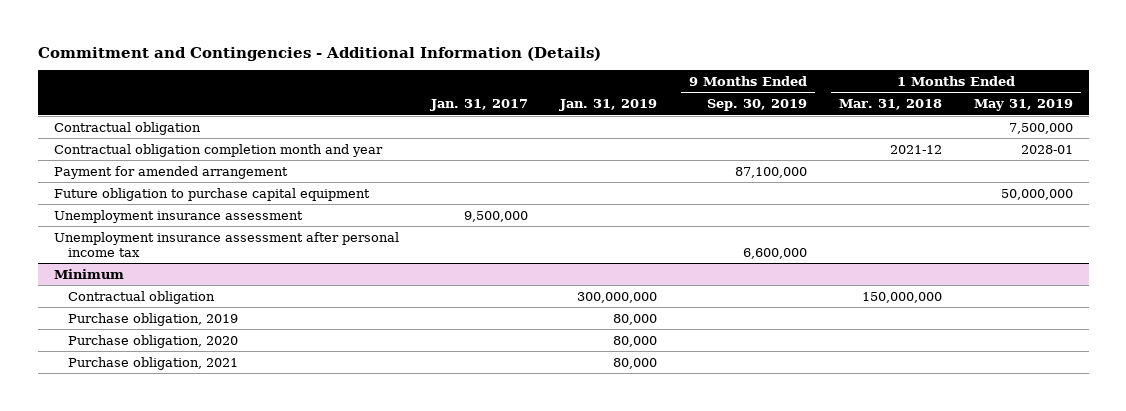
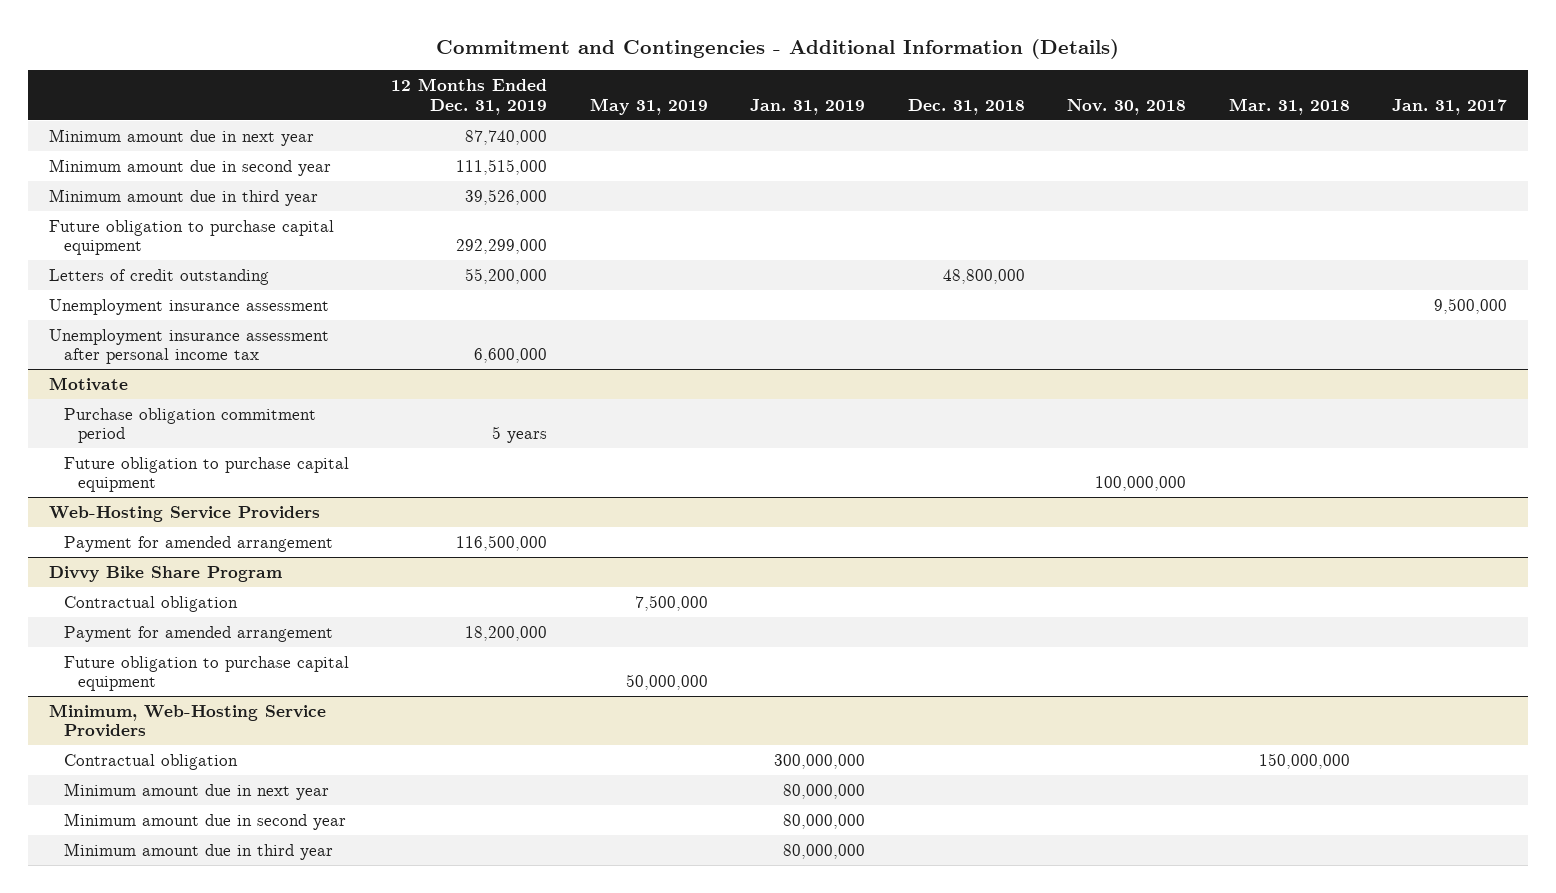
- | Jan. 31, 2017 | Jan. 31, 2019 | 9 Months Ended Sep. 30, 2019 | 1 Months Ended Mar. 31, 2018 | 1 Months Ended May 31, 2019
+ | 12 Months Ended Dec. 31, 2019 | May 31, 2019 | Jan. 31, 2019 | Dec. 31, 2018 | Nov. 30, 2018 | Mar. 31, 2018 | Jan. 31, 2017
- Contractual obligation | | | | | 7,500,000
- Contractual obligation completion month and year | | | | 2021-12 | 2028-01
- Payment for amended arrangement | | | 87,100,000 | |
+ Minimum amount due in next year | 87,740,000 | | | | | |
+ Minimum amount due in second year | 111,515,000 | | | | | |
+ Minimum amount due in third year | 39,526,000 | | | | | |
+ Letters of credit outstanding | 55,200,000 | | | 48,800,000 | | |
- Minimum
+ Motivate
+ Purchase obligation commitment period | 5 years | | | | | |
+ Future obligation to purchase capital equipment | | | | | 100,000,000 | |
+ Web-Hosting Service Providers
+ Payment for amended arrangement | 116,500,000 | | | | | |
+ Divvy Bike Share Program
+ Contractual obligation | | 7,500,000 | | | | |
+ Payment for amended arrangement | 18,200,000 | | | | | |
+ Future obligation to purchase capital equipment | | 50,000,000 | | | | |
+ Minimum, Web-Hosting Service Providers
- Purchase obligation, 2019 | | 80,000 | | |
- Purchase obligation, 2020 | | 80,000 | | |
- Purchase obligation, 2021 | | 80,000 | | |
+ Minimum amount due in next year | | | 80,000,000 | | | |
+ Minimum amount due in second year | | | 80,000,000 | | | |
+ Minimum amount due in third year | | | 80,000,000 | | | |

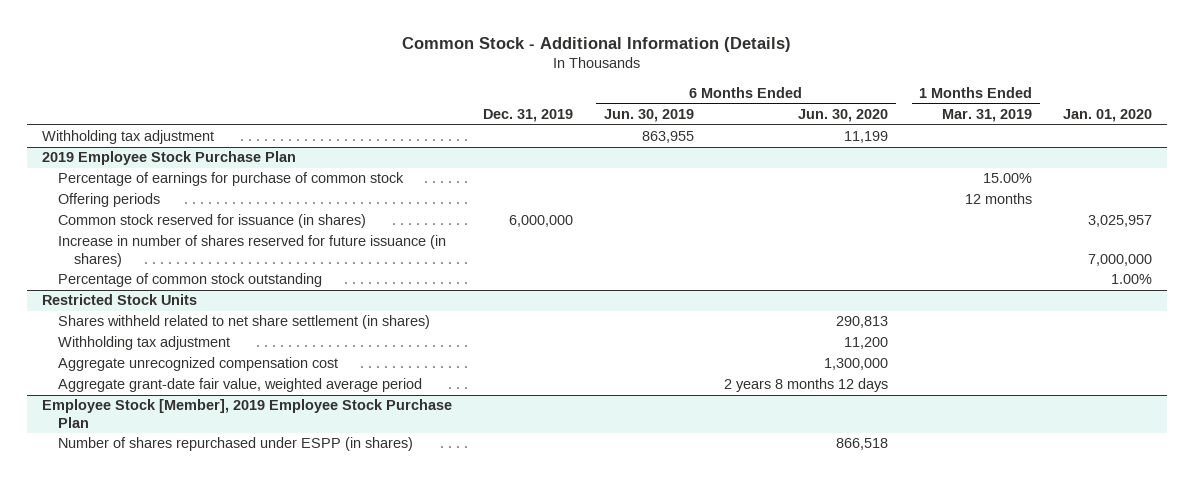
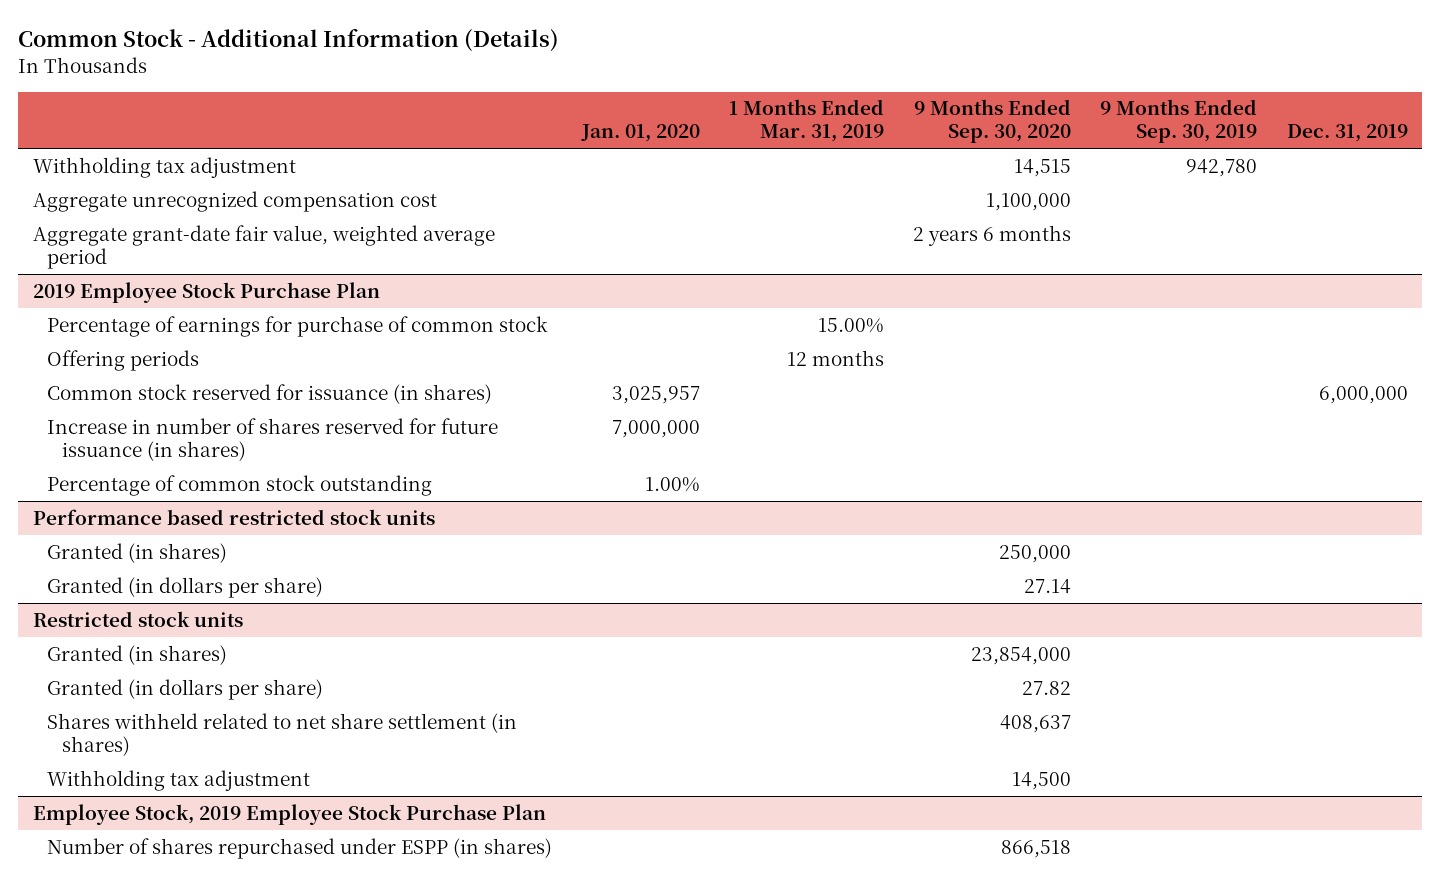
- | Dec. 31, 2019 | 6 Months Ended Jun. 30, 2019 | 6 Months Ended Jun. 30, 2020 | 1 Months Ended Mar. 31, 2019 | Jan. 01, 2020
+ | Jan. 01, 2020 | 1 Months Ended Mar. 31, 2019 | 9 Months Ended Sep. 30, 2020 | 9 Months Ended Sep. 30, 2019 | Dec. 31, 2019
+ Aggregate unrecognized compensation cost | | | 1,100,000 | |
+ Aggregate grant-date fair value, weighted average period | | | 2 years 6 months | |
- Restricted Stock Units
+ Performance based restricted stock units
+ Granted (in shares) | | | 250,000 | |
+ Granted (in dollars per share) | | | 27.14 | |
+ Restricted stock units
+ Granted (in shares) | | | 23,854,000 | |
+ Granted (in dollars per share) | | | 27.82 | |
- Aggregate unrecognized compensation cost | | | 1,300,000 | |
- Aggregate grant-date fair value, weighted average period | | | 2 years 8 months 12 days | |
- Employee Stock [Member], 2019 Employee Stock Purchase Plan
+ Employee Stock, 2019 Employee Stock Purchase Plan

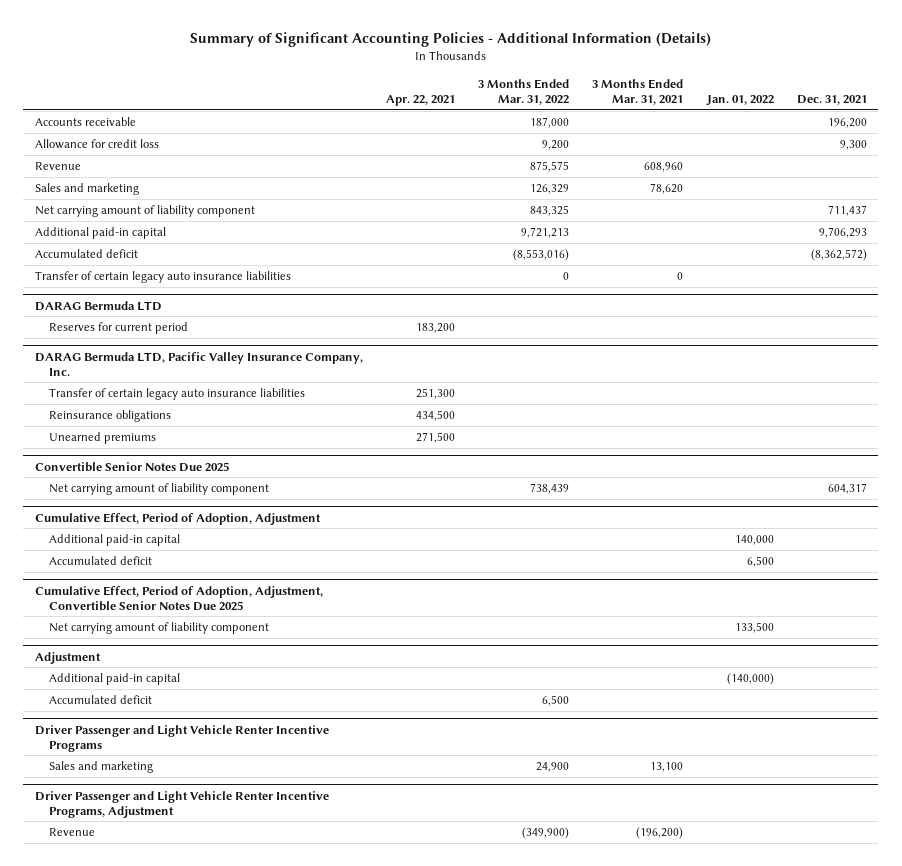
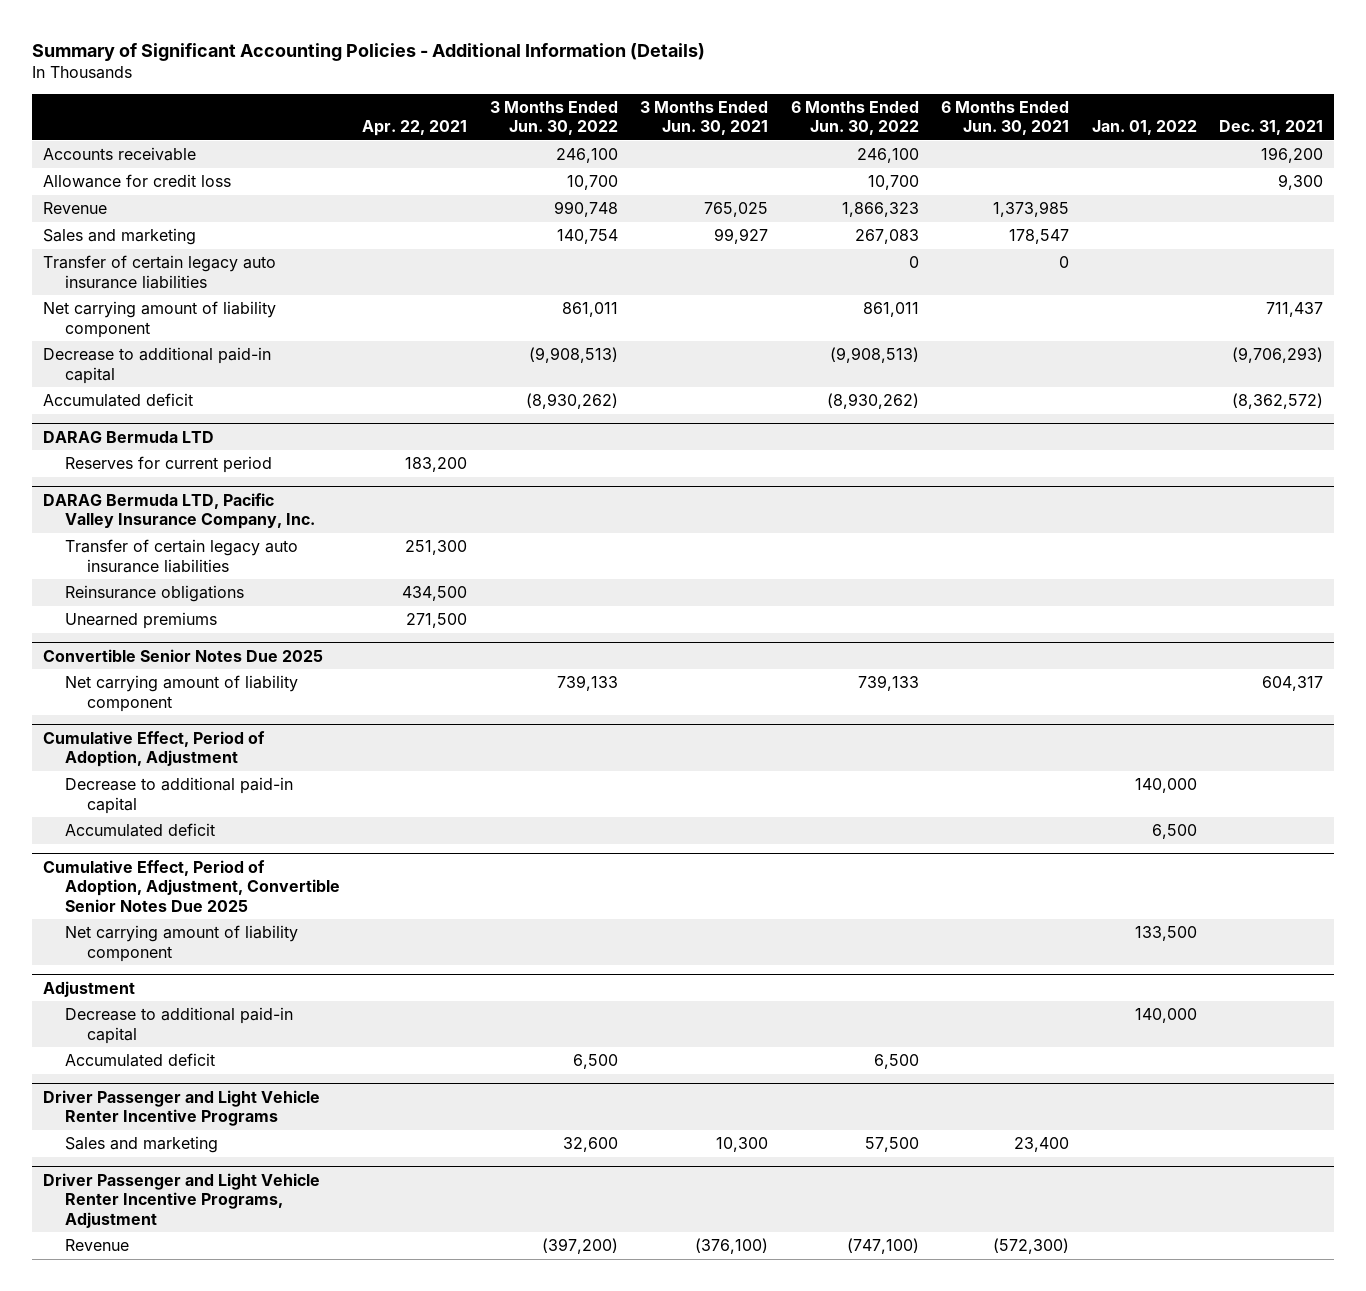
- | Apr. 22, 2021 | 3 Months Ended Mar. 31, 2022 | 3 Months Ended Mar. 31, 2021 | Jan. 01, 2022 | Dec. 31, 2021
+ | Apr. 22, 2021 | 3 Months Ended Jun. 30, 2022 | 3 Months Ended Jun. 30, 2021 | 6 Months Ended Jun. 30, 2022 | 6 Months Ended Jun. 30, 2021 | Jan. 01, 2022 | Dec. 31, 2021
moved up: Transfer of certain legacy auto insurance liabilities | | | | 0 | 0 | |
- Additional paid-in capital | | 9,721,213 | | | 9,706,293
+ Decrease to additional paid-in capital | | (9,908,513) | | (9,908,513) | | | (9,706,293)
@ Cumulative Effect, Period of Adoption, Adjustment
- Additional paid-in capital | | | | 140,000 |
+ Decrease to additional paid-in capital | | | | | | 140,000 |
@ Adjustment
- Additional paid-in capital | | | | (140,000) |
+ Decrease to additional paid-in capital | | | | | | 140,000 |

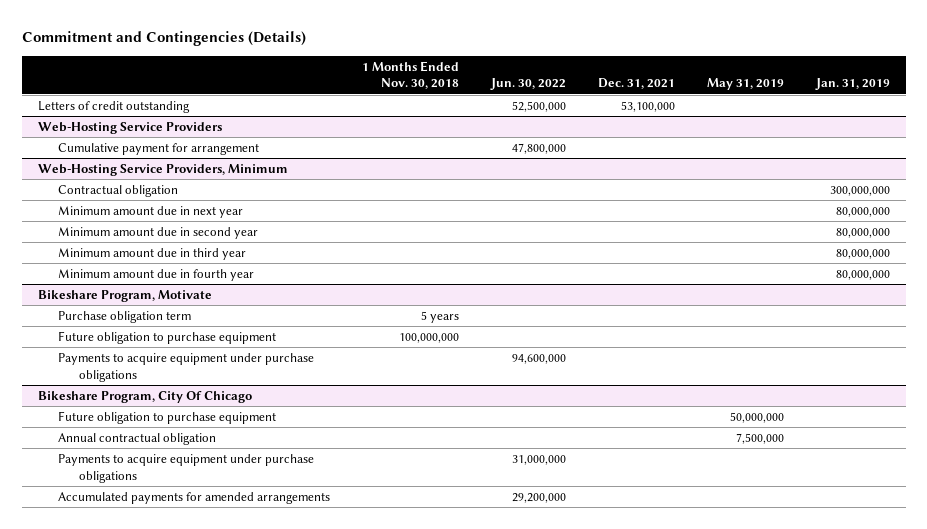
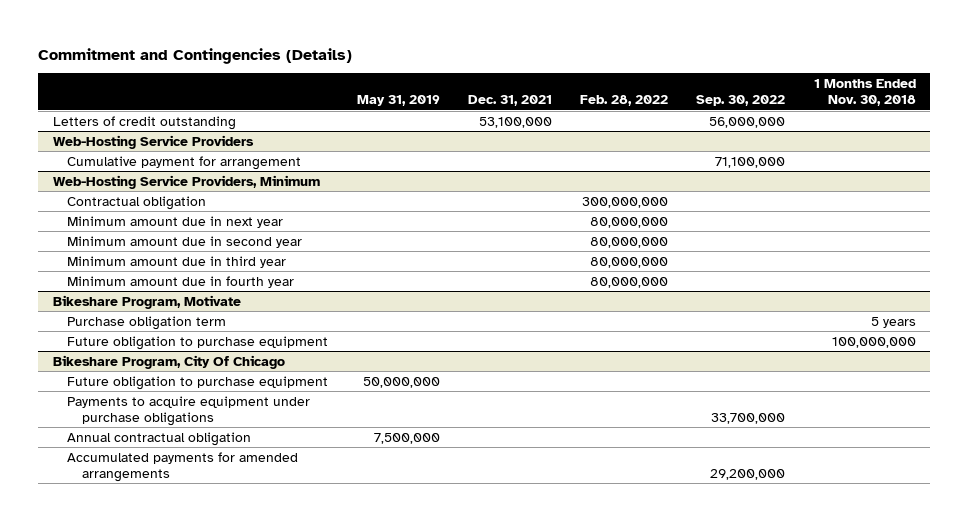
- | 1 Months Ended Nov. 30, 2018 | Jun. 30, 2022 | Dec. 31, 2021 | May 31, 2019 | Jan. 31, 2019
+ | May 31, 2019 | Dec. 31, 2021 | Feb. 28, 2022 | Sep. 30, 2022 | 1 Months Ended Nov. 30, 2018
@ Bikeshare Program, Motivate
- Payments to acquire equipment under purchase obligations | | 94,600,000 | | |
@ Bikeshare Program, City Of Chicago
moved down: Annual contractual obligation | 7,500,000 | | | |

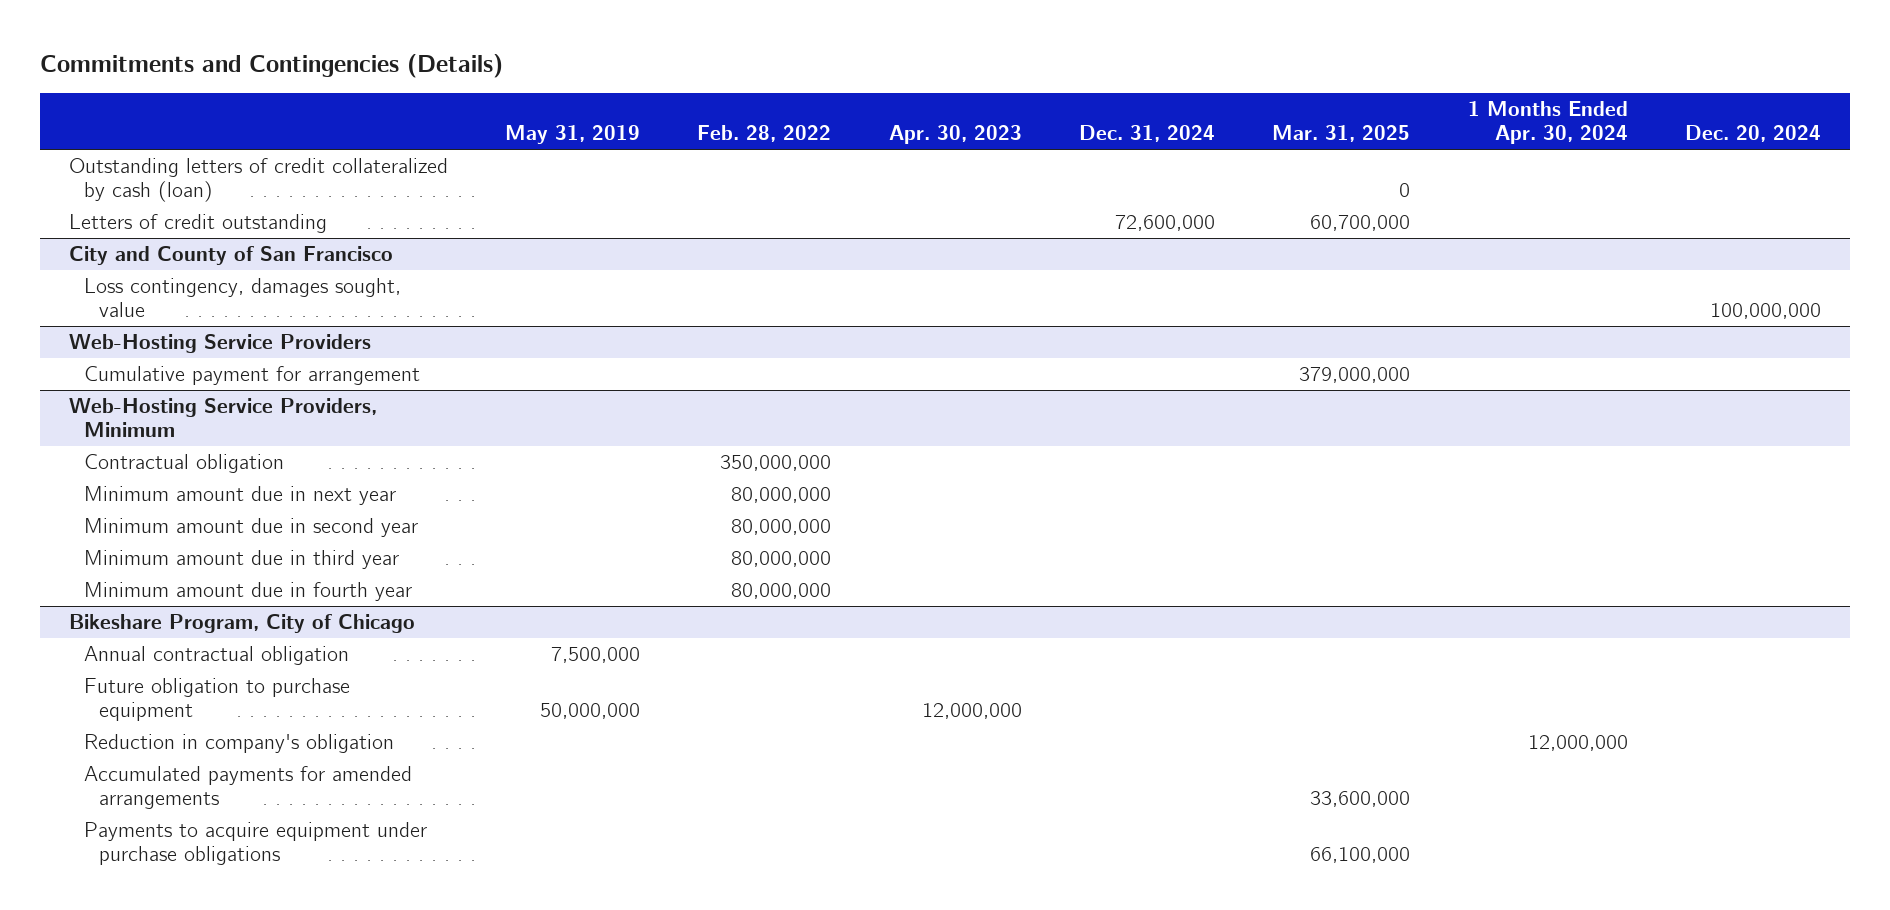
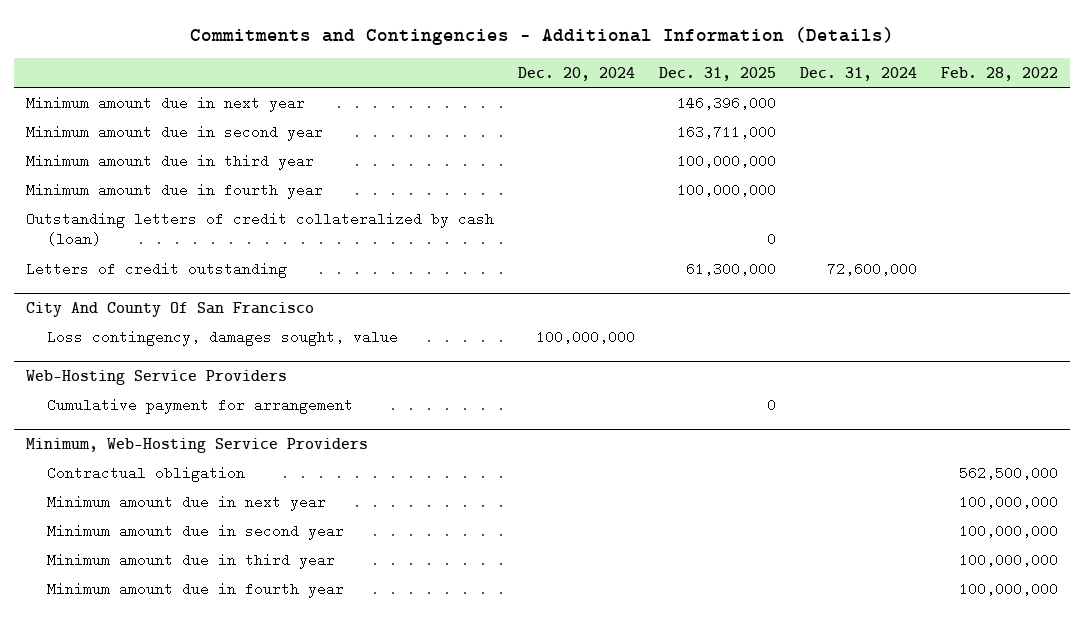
- Commitments and Contingencies (Details)
+ Commitments and Contingencies - Additional Information (Details)
- | May 31, 2019 | Feb. 28, 2022 | Apr. 30, 2023 | Dec. 31, 2024 | Mar. 31, 2025 | 1 Months Ended Apr. 30, 2024 | Dec. 20, 2024
+ | Dec. 20, 2024 | Dec. 31, 2025 | Dec. 31, 2024 | Feb. 28, 2022
+ Minimum amount due in next year | | 146,396,000 | |
+ Minimum amount due in second year | | 163,711,000 | |
+ Minimum amount due in third year | | 100,000,000 | |
+ Minimum amount due in fourth year | | 100,000,000 | |
- City and County of San Francisco
+ City And County Of San Francisco
- Web-Hosting Service Providers, Minimum
- Contractual obligation | | 350,000,000 | | | | |
- Minimum amount due in next year | | 80,000,000 | | | | |
- Minimum amount due in second year | | 80,000,000 | | | | |
- Minimum amount due in third year | | 80,000,000 | | | | |
- Minimum amount due in fourth year | | 80,000,000 | | | | |
- Bikeshare Program, City of Chicago
- Annual contractual obligation | 7,500,000 | | | | | |
- Future obligation to purchase equipment | 50,000,000 | | 12,000,000 | | | |
- Reduction in company's obligation | | | | | | 12,000,000 |
- Accumulated payments for amended arrangements | | | | | 33,600,000 | |
- Payments to acquire equipment under purchase obligations | | | | | 66,100,000 | |
+ Minimum, Web-Hosting Service Providers
+ Contractual obligation | | | | 562,500,000
+ Minimum amount due in next year | | | | 100,000,000
+ Minimum amount due in second year | | | | 100,000,000
+ Minimum amount due in third year | | | | 100,000,000
+ Minimum amount due in fourth year | | | | 100,000,000

